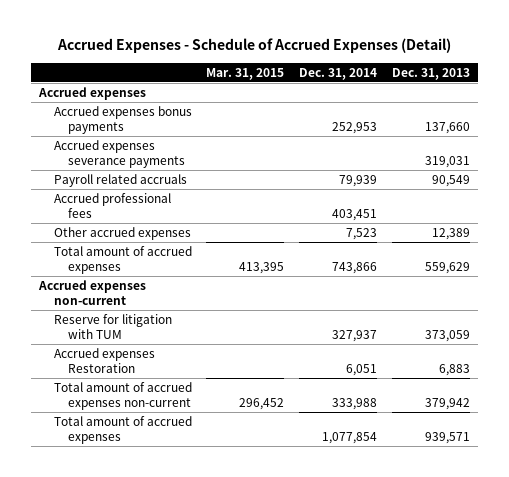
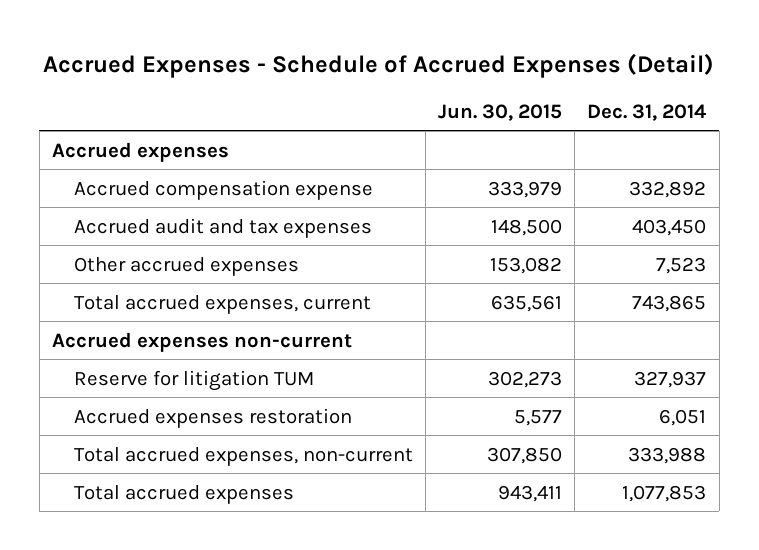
- | Mar. 31, 2015 | Dec. 31, 2014 | Dec. 31, 2013
+ | Jun. 30, 2015 | Dec. 31, 2014
- Accrued expenses bonus payments | | 252,953 | 137,660
- Accrued expenses severance payments | | | 319,031
- Payroll related accruals | | 79,939 | 90,549
- Accrued professional fees | | 403,451 |
+ Accrued compensation expense | 333,979 | 332,892
+ Accrued audit and tax expenses | 148,500 | 403,450
- Total amount of accrued expenses | 413,395 | 743,866 | 559,629
+ Total accrued expenses, current | 635,561 | 743,865
- Reserve for litigation with TUM | | 327,937 | 373,059
- Accrued expenses Restoration | | 6,051 | 6,883
- Total amount of accrued expenses non-current | 296,452 | 333,988 | 379,942
- Total amount of accrued expenses | | 1,077,854 | 939,571
+ Reserve for litigation TUM | 302,273 | 327,937
+ Accrued expenses restoration | 5,577 | 6,051
+ Total accrued expenses, non-current | 307,850 | 333,988
+ Total accrued expenses | 943,411 | 1,077,853

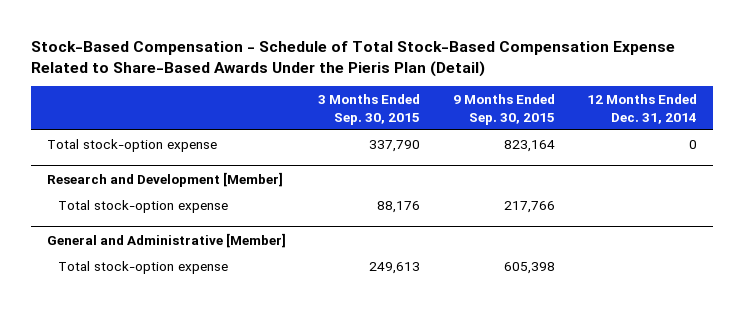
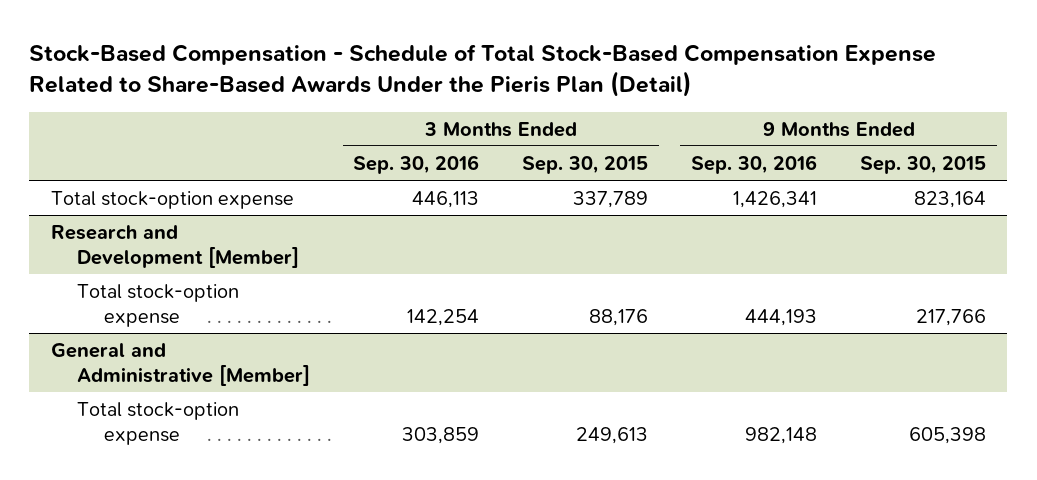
- | 3 Months Ended Sep. 30, 2015 | 9 Months Ended Sep. 30, 2015 | 12 Months Ended Dec. 31, 2014
+ | 3 Months Ended Sep. 30, 2016 | 3 Months Ended Sep. 30, 2015 | 9 Months Ended Sep. 30, 2016 | 9 Months Ended Sep. 30, 2015
- Total stock-option expense | 337,790 | 823,164 | 0
+ Total stock-option expense | 446,113 | 337,789 | 1,426,341 | 823,164

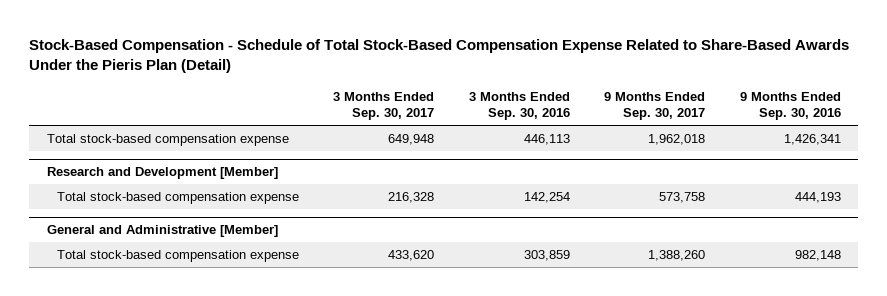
- | 3 Months Ended Sep. 30, 2016 | 3 Months Ended Sep. 30, 2015 | 9 Months Ended Sep. 30, 2016 | 9 Months Ended Sep. 30, 2015
+ | 3 Months Ended Sep. 30, 2017 | 3 Months Ended Sep. 30, 2016 | 9 Months Ended Sep. 30, 2017 | 9 Months Ended Sep. 30, 2016
- Total stock-option expense | 446,113 | 337,789 | 1,426,341 | 823,164
+ Total stock-based compensation expense | 649,948 | 446,113 | 1,962,018 | 1,426,341
@ Research and Development [Member]
- Total stock-option expense | 142,254 | 88,176 | 444,193 | 217,766
+ Total stock-based compensation expense | 216,328 | 142,254 | 573,758 | 444,193
@ General and Administrative [Member]
- Total stock-option expense | 303,859 | 249,613 | 982,148 | 605,398
+ Total stock-based compensation expense | 433,620 | 303,859 | 1,388,260 | 982,148

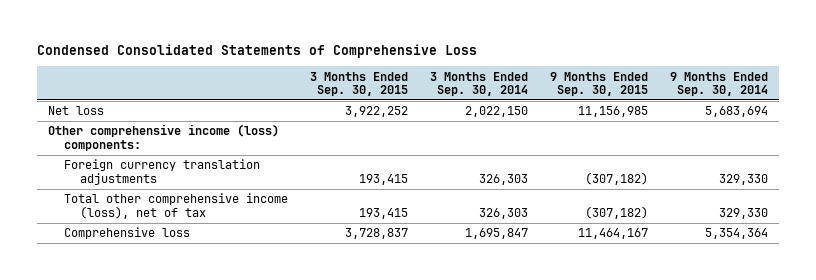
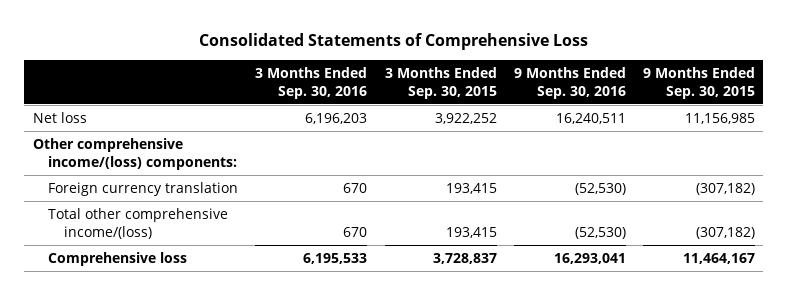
- Condensed Consolidated Statements of Comprehensive Loss
+ Consolidated Statements of Comprehensive Loss
- | 3 Months Ended Sep. 30, 2015 | 3 Months Ended Sep. 30, 2014 | 9 Months Ended Sep. 30, 2015 | 9 Months Ended Sep. 30, 2014
+ | 3 Months Ended Sep. 30, 2016 | 3 Months Ended Sep. 30, 2015 | 9 Months Ended Sep. 30, 2016 | 9 Months Ended Sep. 30, 2015
- Other comprehensive income (loss) components:
- Foreign currency translation adjustments | 193,415 | 326,303 | (307,182) | 329,330
- Total other comprehensive income (loss), net of tax | 193,415 | 326,303 | (307,182) | 329,330
+ Other comprehensive income/(loss) components:
+ Foreign currency translation | 670 | 193,415 | (52,530) | (307,182)
+ Total other comprehensive income/(loss) | 670 | 193,415 | (52,530) | (307,182)

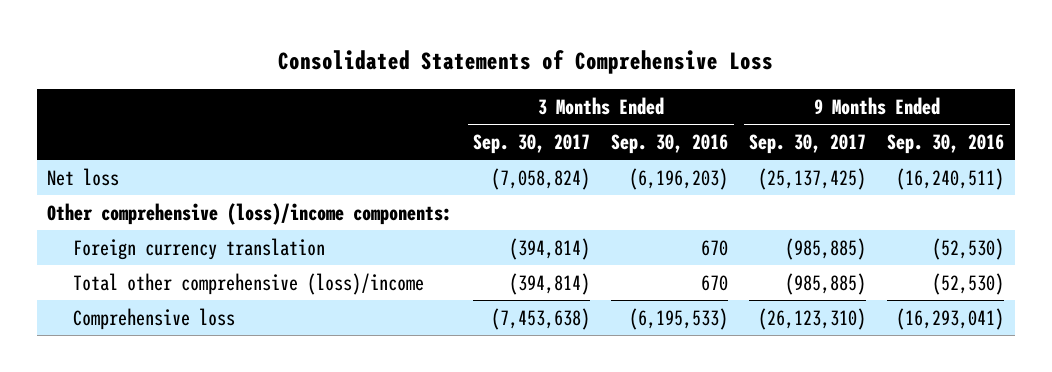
- | 3 Months Ended Sep. 30, 2016 | 3 Months Ended Sep. 30, 2015 | 9 Months Ended Sep. 30, 2016 | 9 Months Ended Sep. 30, 2015
+ | 3 Months Ended Sep. 30, 2017 | 3 Months Ended Sep. 30, 2016 | 9 Months Ended Sep. 30, 2017 | 9 Months Ended Sep. 30, 2016
- Net loss | 6,196,203 | 3,922,252 | 16,240,511 | 11,156,985
- Other comprehensive income/(loss) components:
+ Net loss | (7,058,824) | (6,196,203) | (25,137,425) | (16,240,511)
+ Other comprehensive (loss)/income components:
- Total other comprehensive income/(loss) | 670 | 193,415 | (52,530) | (307,182)
- Comprehensive loss | 6,195,533 | 3,728,837 | 16,293,041 | 11,464,167
+ Total other comprehensive (loss)/income | (394,814) | 670 | (985,885) | (52,530)
+ Comprehensive loss | (7,453,638) | (6,195,533) | (26,123,310) | (16,293,041)

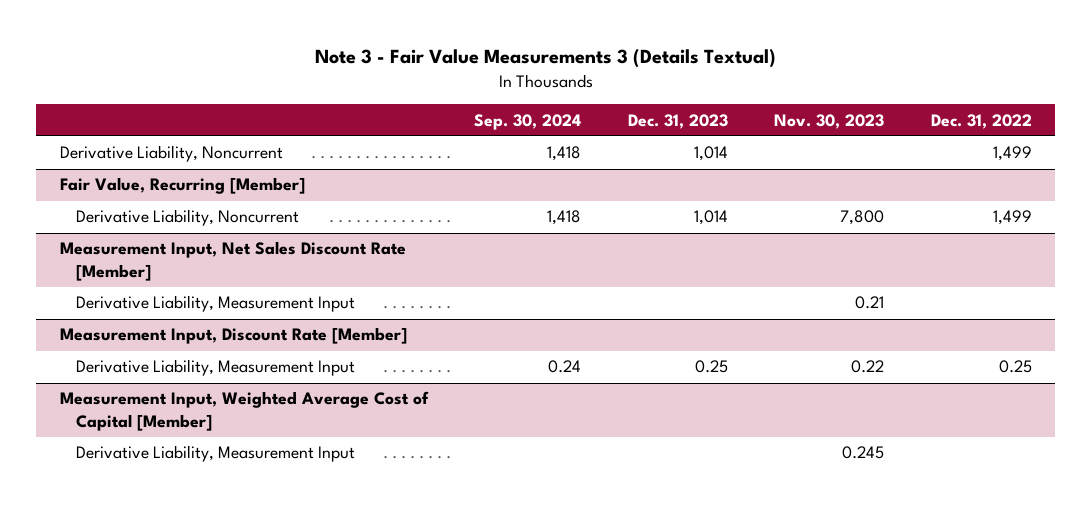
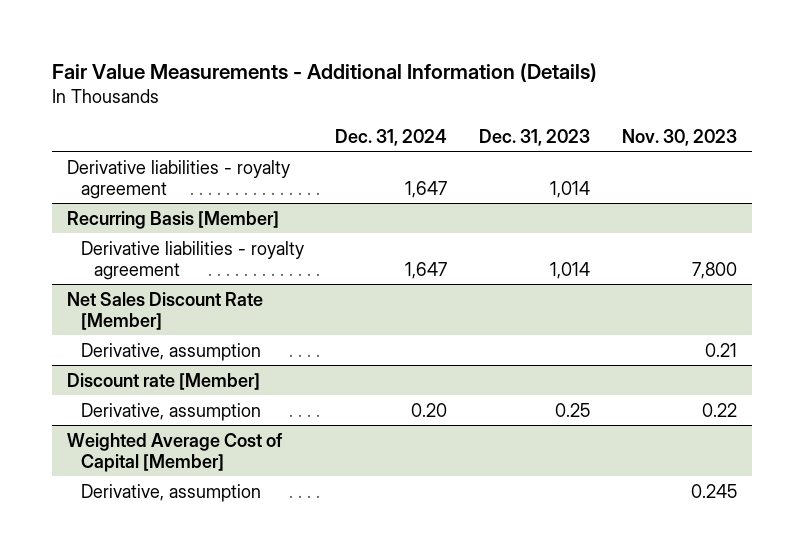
- Note 3 - Fair Value Measurements 3 (Details Textual)
+ Fair Value Measurements - Additional Information (Details)
- | Sep. 30, 2024 | Dec. 31, 2023 | Nov. 30, 2023 | Dec. 31, 2022
+ | Dec. 31, 2024 | Dec. 31, 2023 | Nov. 30, 2023
- Derivative Liability, Noncurrent | 1,418 | 1,014 | | 1,499
- Fair Value, Recurring [Member]
- Derivative Liability, Noncurrent | 1,418 | 1,014 | 7,800 | 1,499
- Measurement Input, Net Sales Discount Rate [Member]
- Derivative Liability, Measurement Input | | | 0.21 |
- Measurement Input, Discount Rate [Member]
- Derivative Liability, Measurement Input | 0.24 | 0.25 | 0.22 | 0.25
- Measurement Input, Weighted Average Cost of Capital [Member]
- Derivative Liability, Measurement Input | | | 0.245 |
+ Derivative liabilities - royalty agreement | 1,647 | 1,014 |
+ Recurring Basis [Member]
+ Derivative liabilities - royalty agreement | 1,647 | 1,014 | 7,800
+ Net Sales Discount Rate [Member]
+ Derivative, assumption | | | 0.21
+ Discount rate [Member]
+ Derivative, assumption | 0.20 | 0.25 | 0.22
+ Weighted Average Cost of Capital [Member]
+ Derivative, assumption | | | 0.245

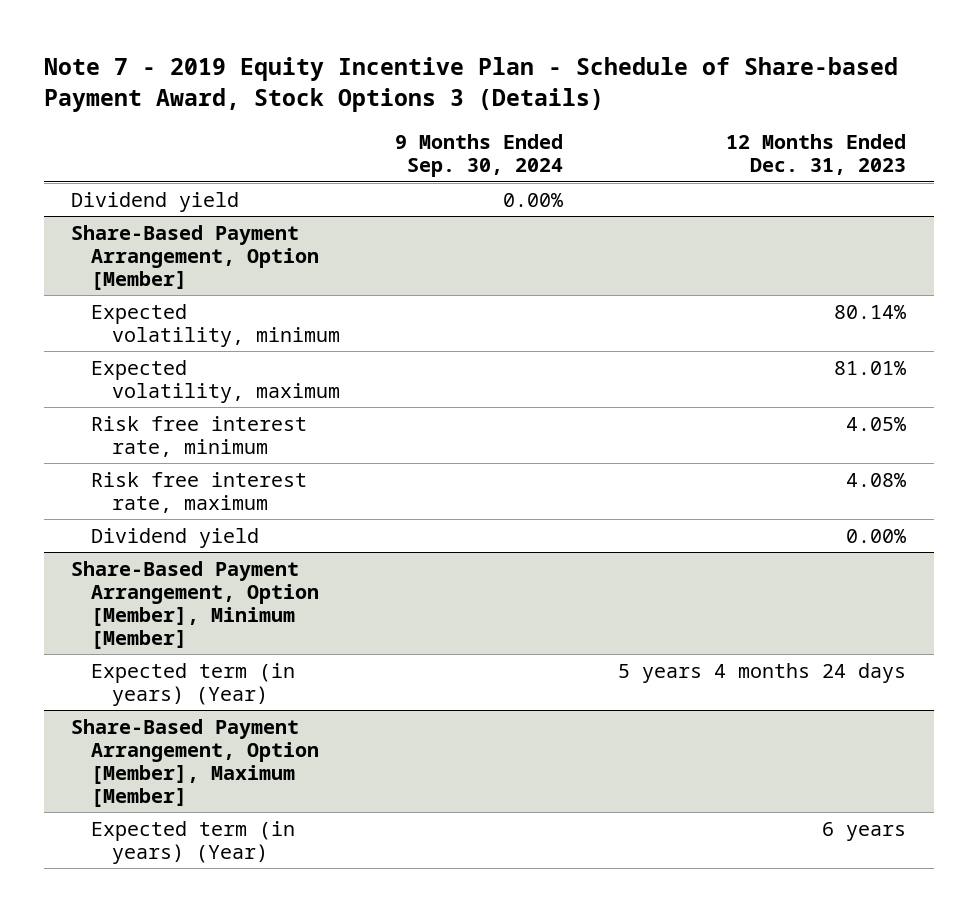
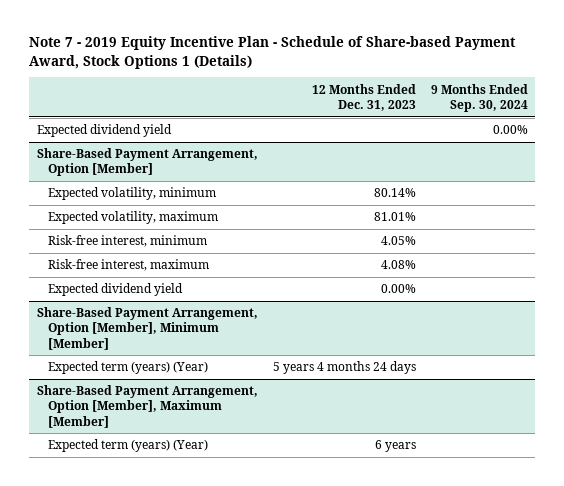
- Note 7 - 2019 Equity Incentive Plan - Schedule of Share-based Payment Award, Stock Options 3 (Details)
+ Note 7 - 2019 Equity Incentive Plan - Schedule of Share-based Payment Award, Stock Options 1 (Details)
- | 9 Months Ended Sep. 30, 2024 | 12 Months Ended Dec. 31, 2023
+ | 12 Months Ended Dec. 31, 2023 | 9 Months Ended Sep. 30, 2024
- Dividend yield | 0.00% |
+ Expected dividend yield | | 0.00%
@ Share-Based Payment Arrangement, Option [Member]
- Risk free interest rate, minimum | | 4.05%
- Risk free interest rate, maximum | | 4.08%
- Dividend yield | | 0.00%
+ Risk-free interest, minimum | 4.05% |
+ Risk-free interest, maximum | 4.08% |
+ Expected dividend yield | 0.00% |
@ Share-Based Payment Arrangement, Option [Member], Minimum [Member]
- Expected term (in years) (Year) | | 5 years 4 months 24 days
+ Expected term (years) (Year) | 5 years 4 months 24 days |
@ Share-Based Payment Arrangement, Option [Member], Maximum [Member]
- Expected term (in years) (Year) | | 6 years
+ Expected term (years) (Year) | 6 years |

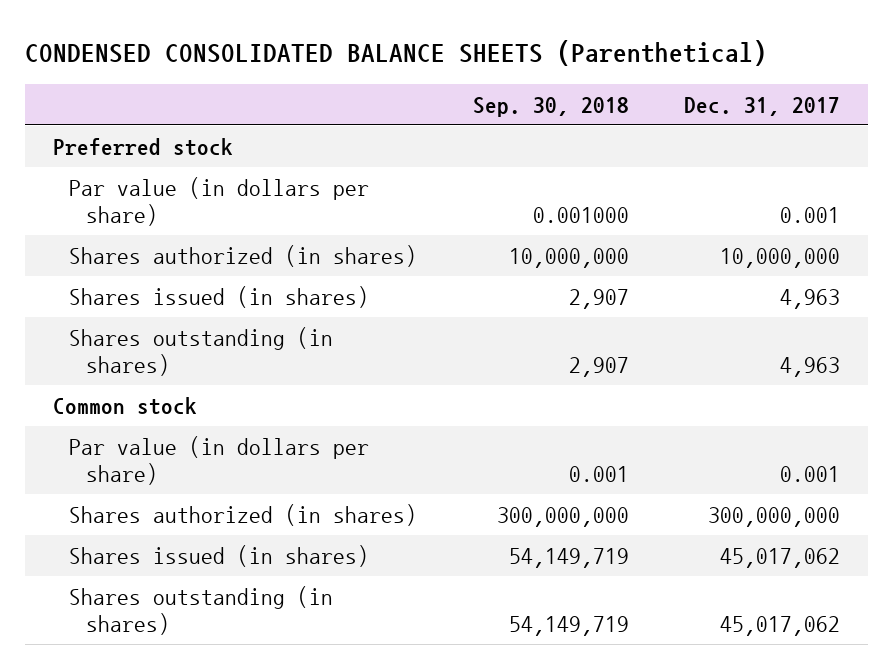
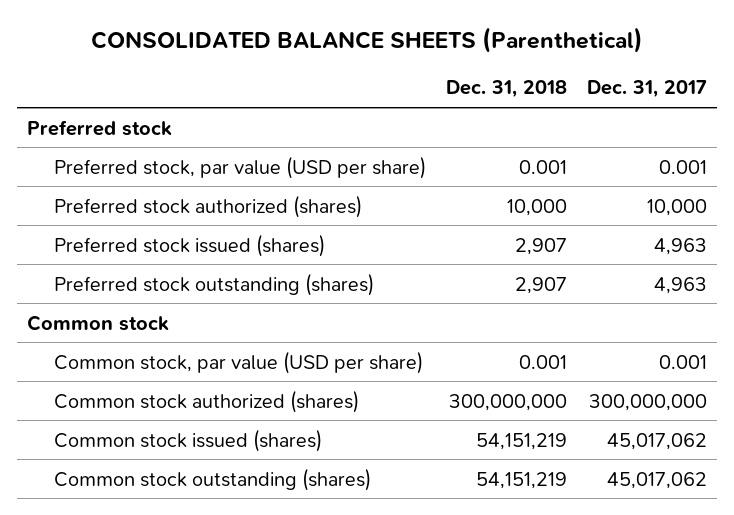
- CONDENSED CONSOLIDATED BALANCE SHEETS (Parenthetical)
+ CONSOLIDATED BALANCE SHEETS (Parenthetical)
- | Sep. 30, 2018 | Dec. 31, 2017
+ | Dec. 31, 2018 | Dec. 31, 2017
- Par value (in dollars per share) | 0.001000 | 0.001
- Shares authorized (in shares) | 10,000,000 | 10,000,000
- Shares issued (in shares) | 2,907 | 4,963
- Shares outstanding (in shares) | 2,907 | 4,963
+ Preferred stock, par value (USD per share) | 0.001 | 0.001
+ Preferred stock authorized (shares) | 10,000 | 10,000
+ Preferred stock issued (shares) | 2,907 | 4,963
+ Preferred stock outstanding (shares) | 2,907 | 4,963
- Par value (in dollars per share) | 0.001 | 0.001
- Shares authorized (in shares) | 300,000,000 | 300,000,000
- Shares issued (in shares) | 54,149,719 | 45,017,062
- Shares outstanding (in shares) | 54,149,719 | 45,017,062
+ Common stock, par value (USD per share) | 0.001 | 0.001
+ Common stock authorized (shares) | 300,000,000 | 300,000,000
+ Common stock issued (shares) | 54,151,219 | 45,017,062
+ Common stock outstanding (shares) | 54,151,219 | 45,017,062

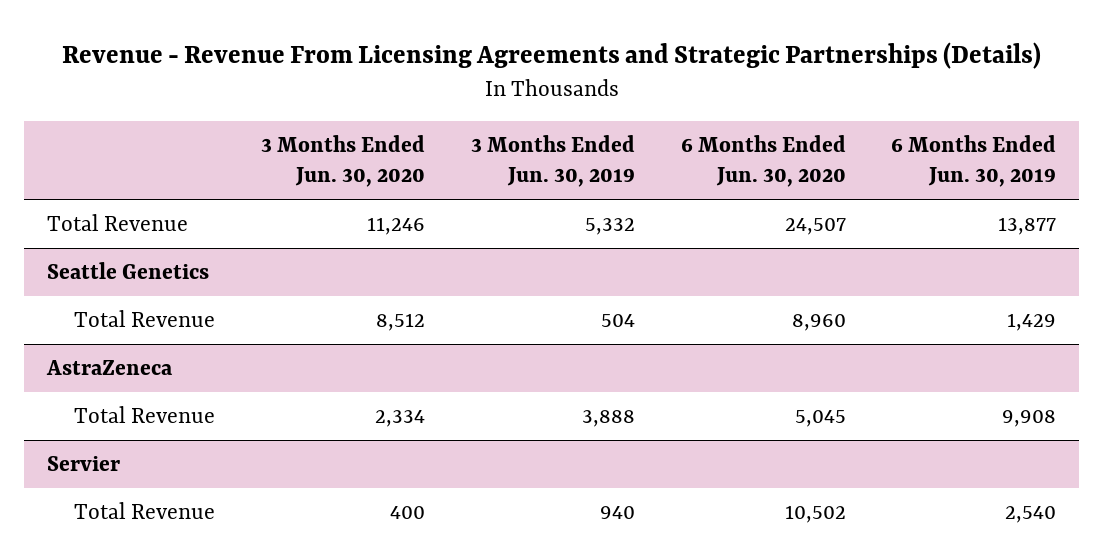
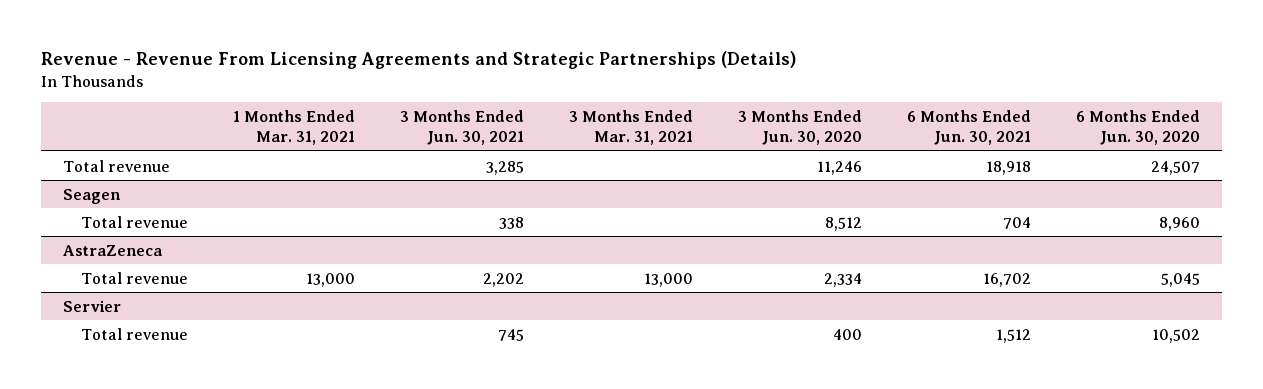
- | 3 Months Ended Jun. 30, 2020 | 3 Months Ended Jun. 30, 2019 | 6 Months Ended Jun. 30, 2020 | 6 Months Ended Jun. 30, 2019
+ | 1 Months Ended Mar. 31, 2021 | 3 Months Ended Jun. 30, 2021 | 3 Months Ended Mar. 31, 2021 | 3 Months Ended Jun. 30, 2020 | 6 Months Ended Jun. 30, 2021 | 6 Months Ended Jun. 30, 2020
- Total Revenue | 11,246 | 5,332 | 24,507 | 13,877
- Seattle Genetics
- Total Revenue | 8,512 | 504 | 8,960 | 1,429
+ Total revenue | | 3,285 | | 11,246 | 18,918 | 24,507
+ Seagen
+ Total revenue | | 338 | | 8,512 | 704 | 8,960
@ AstraZeneca
- Total Revenue | 2,334 | 3,888 | 5,045 | 9,908
+ Total revenue | 13,000 | 2,202 | 13,000 | 2,334 | 16,702 | 5,045
@ Servier
- Total Revenue | 400 | 940 | 10,502 | 2,540
+ Total revenue | | 745 | | 400 | 1,512 | 10,502

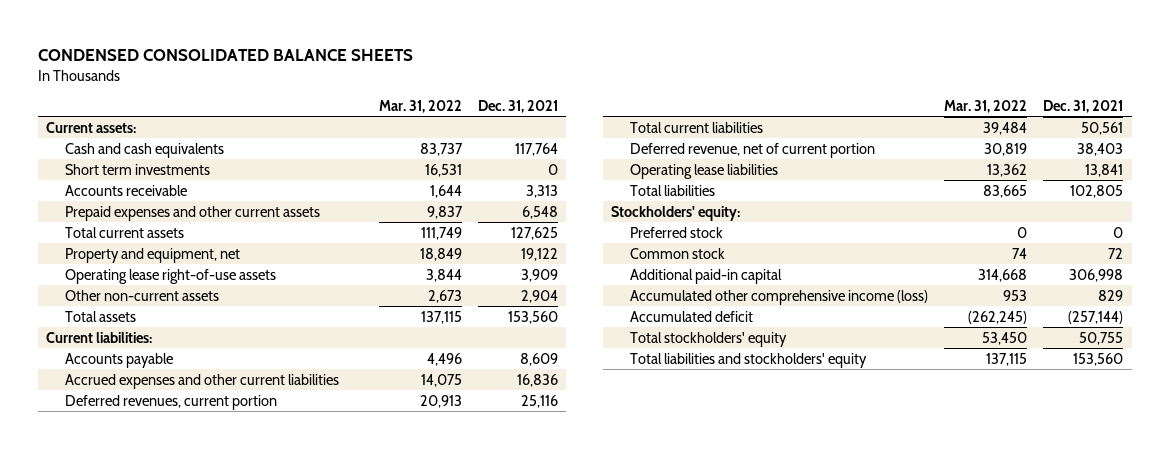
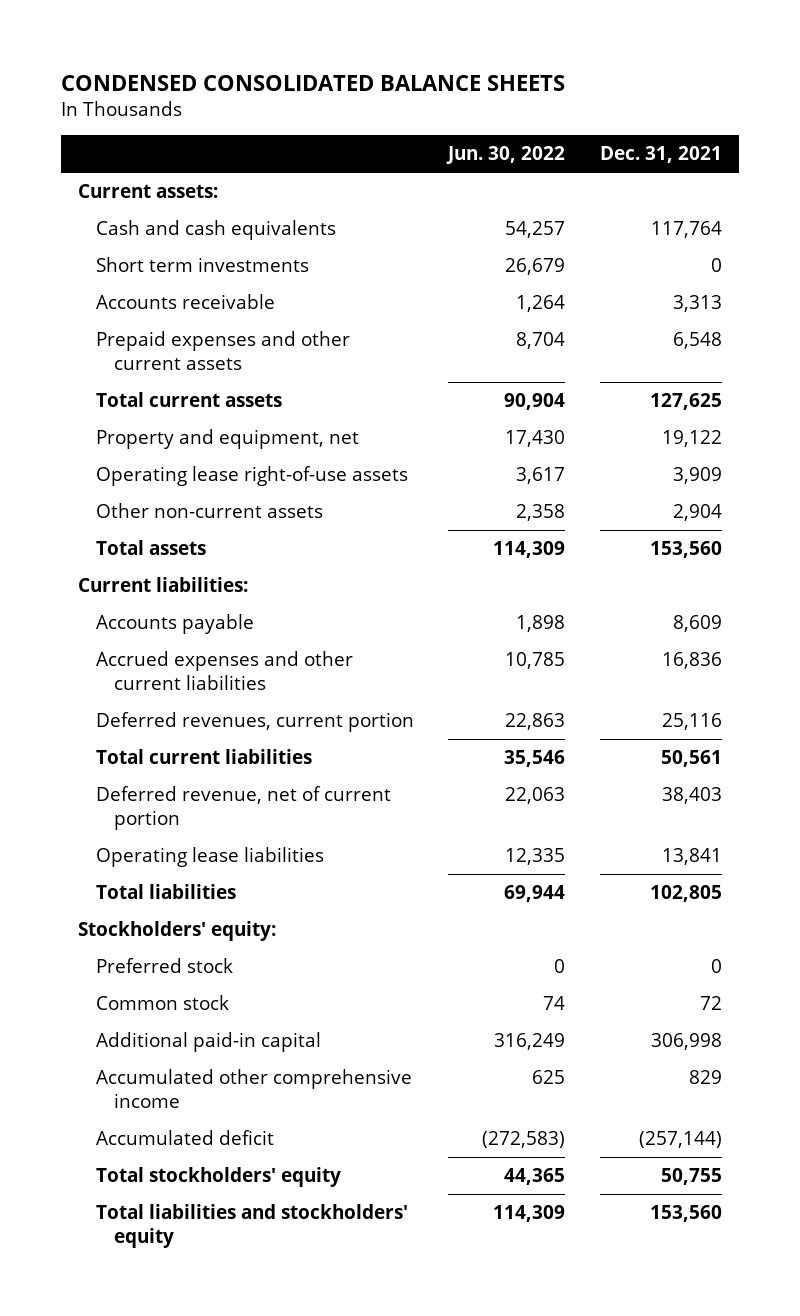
- | Mar. 31, 2022 | Dec. 31, 2021
+ | Jun. 30, 2022 | Dec. 31, 2021
- Accumulated other comprehensive income (loss) | 953 | 829
+ Accumulated other comprehensive income | 625 | 829

